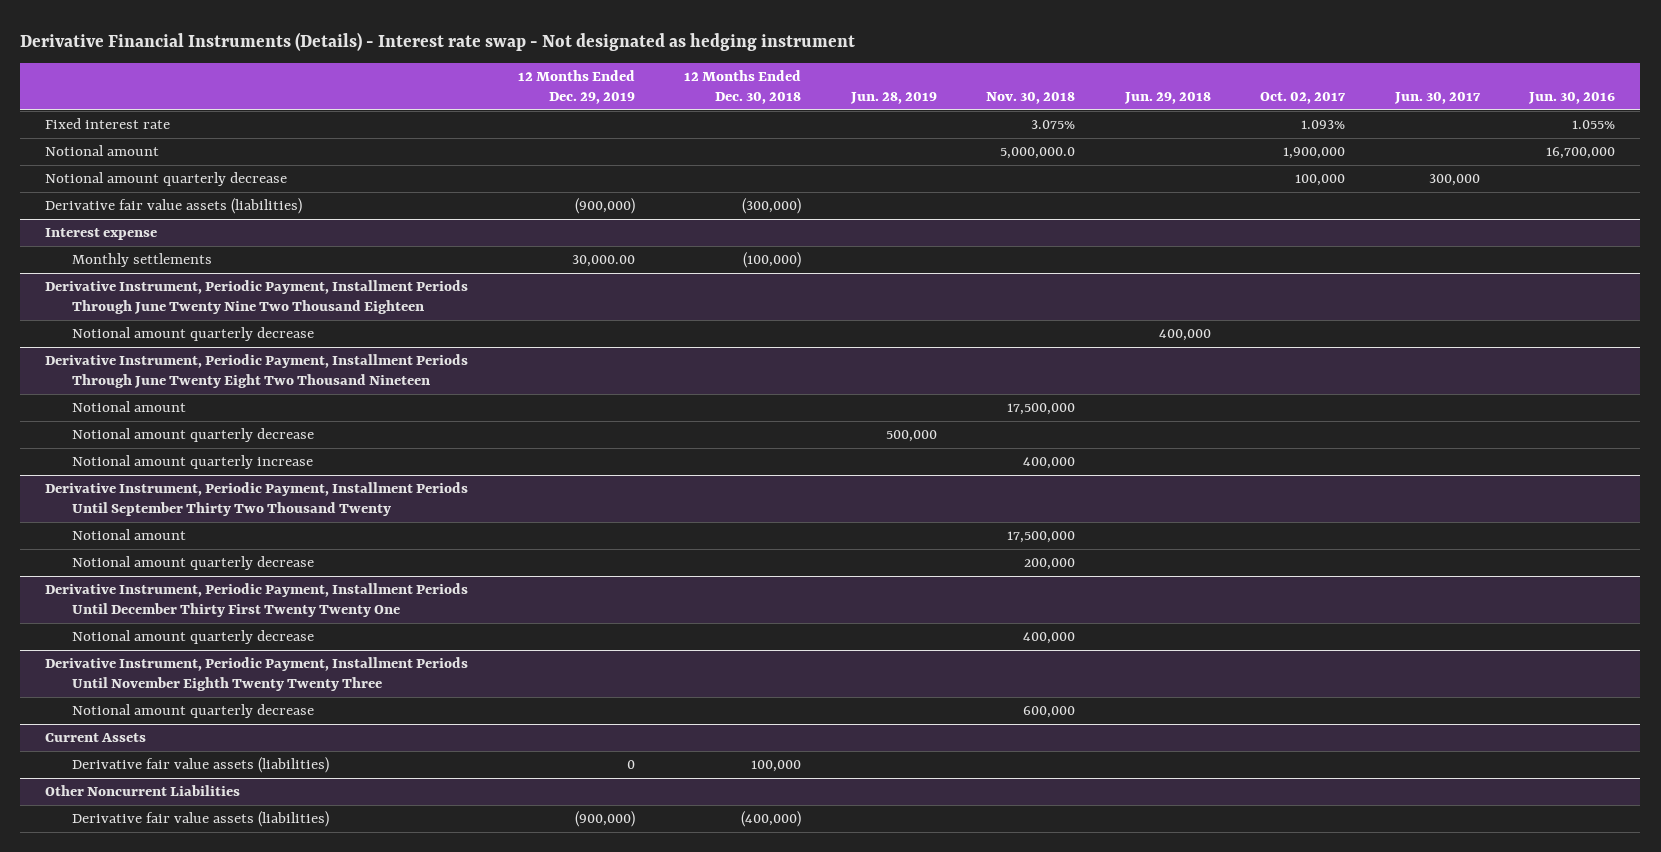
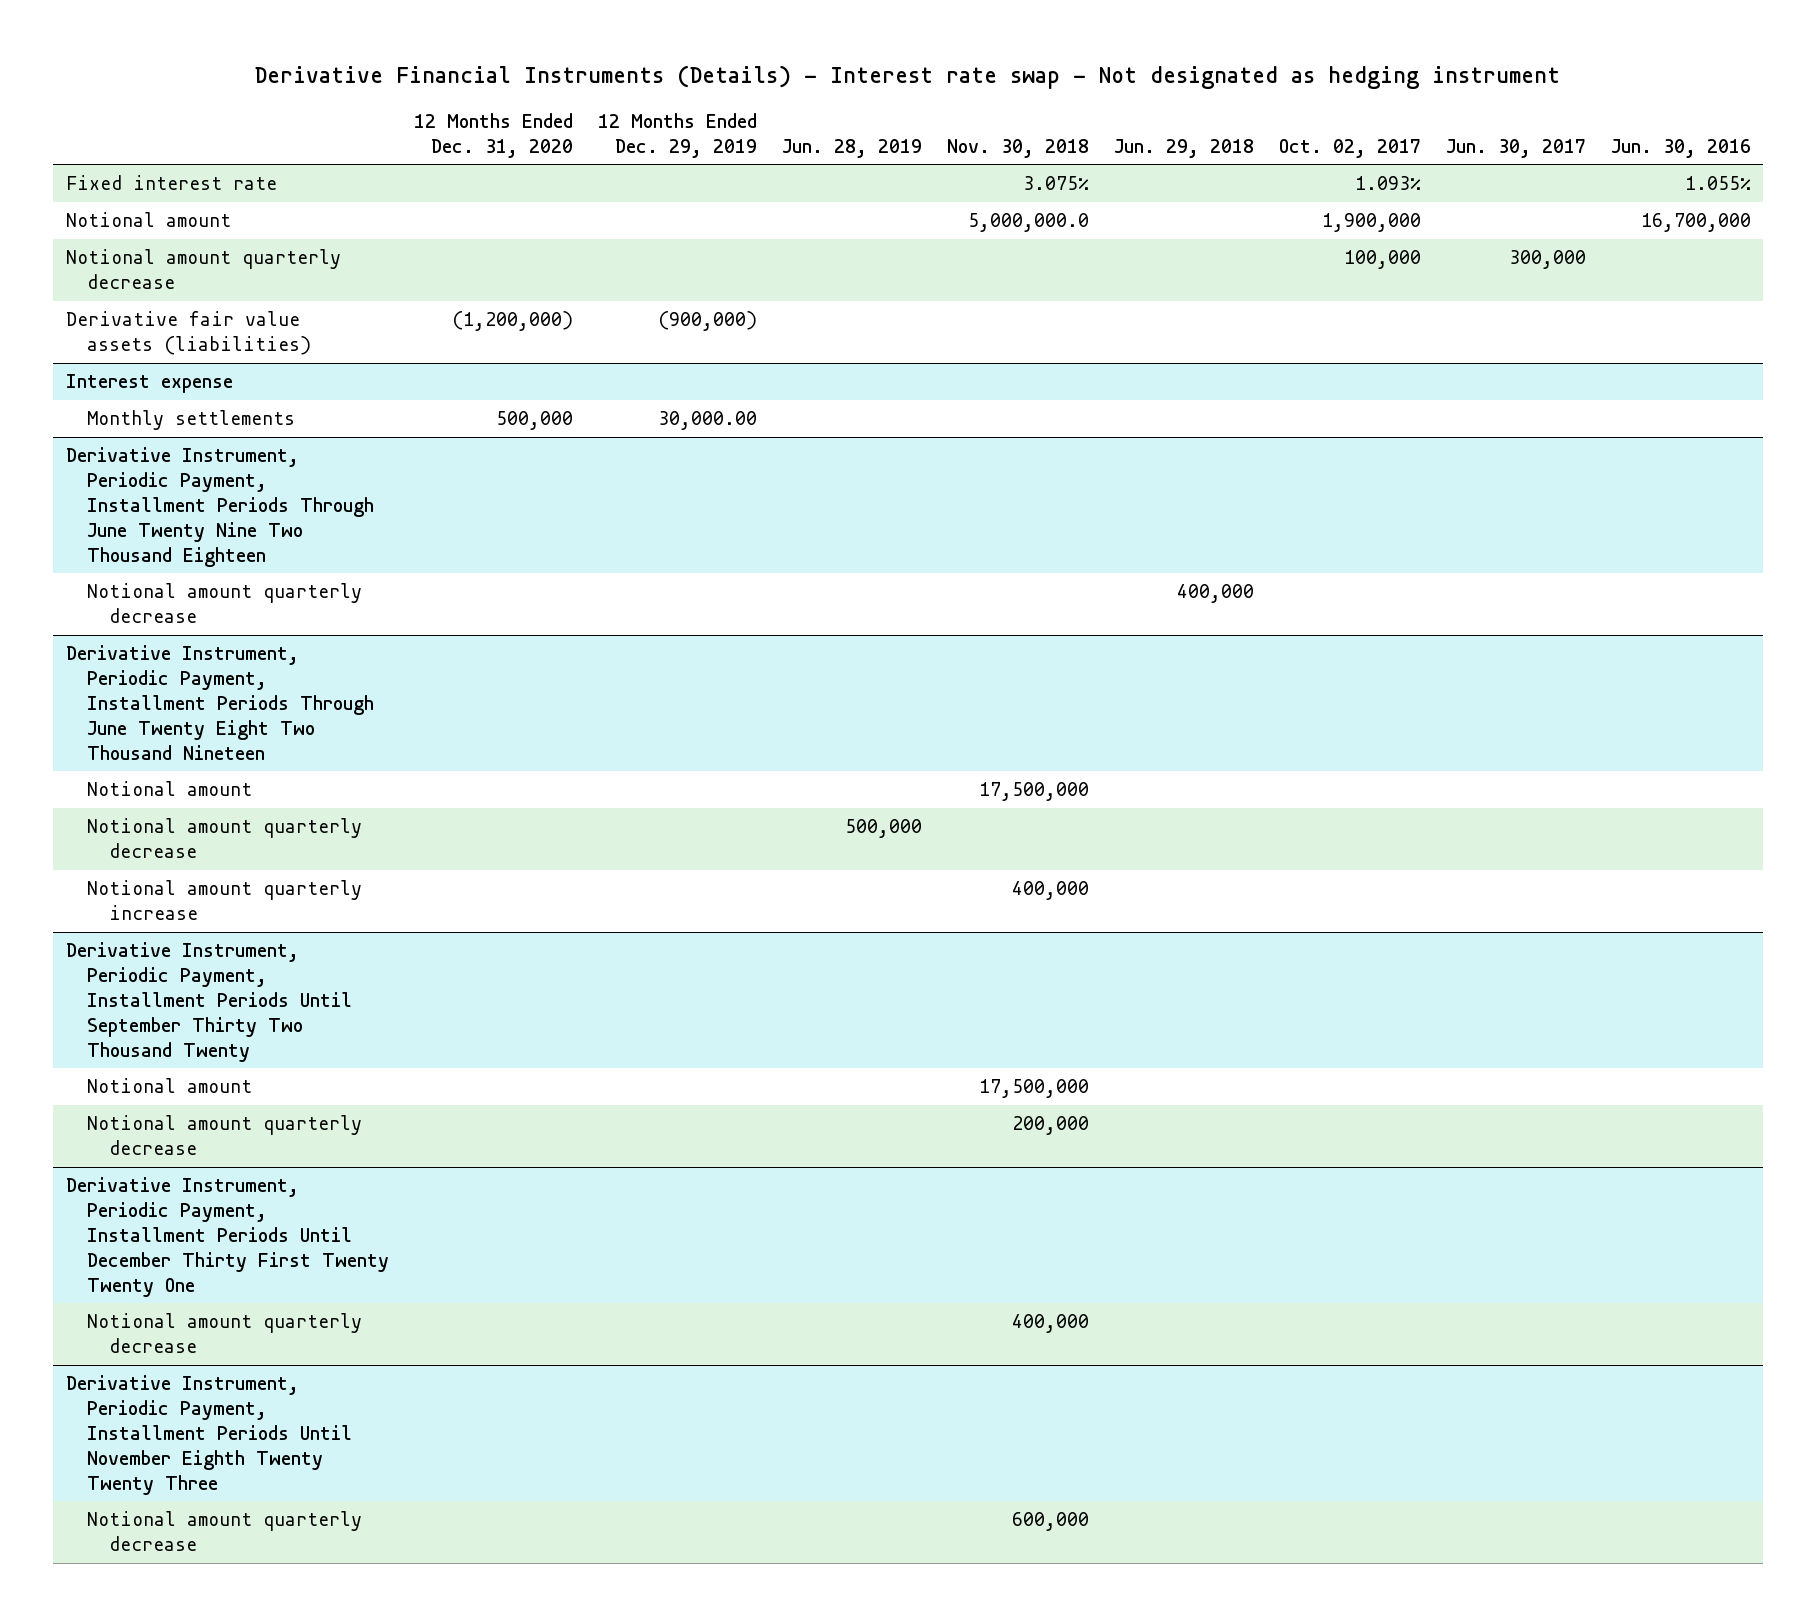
- | 12 Months Ended Dec. 29, 2019 | 12 Months Ended Dec. 30, 2018 | Jun. 28, 2019 | Nov. 30, 2018 | Jun. 29, 2018 | Oct. 02, 2017 | Jun. 30, 2017 | Jun. 30, 2016
+ | 12 Months Ended Dec. 31, 2020 | 12 Months Ended Dec. 29, 2019 | Jun. 28, 2019 | Nov. 30, 2018 | Jun. 29, 2018 | Oct. 02, 2017 | Jun. 30, 2017 | Jun. 30, 2016
- Current Assets
- Derivative fair value assets (liabilities) | 0 | 100,000 | | | | | |
- Other Noncurrent Liabilities
- Derivative fair value assets (liabilities) | (900,000) | (400,000) | | | | | |

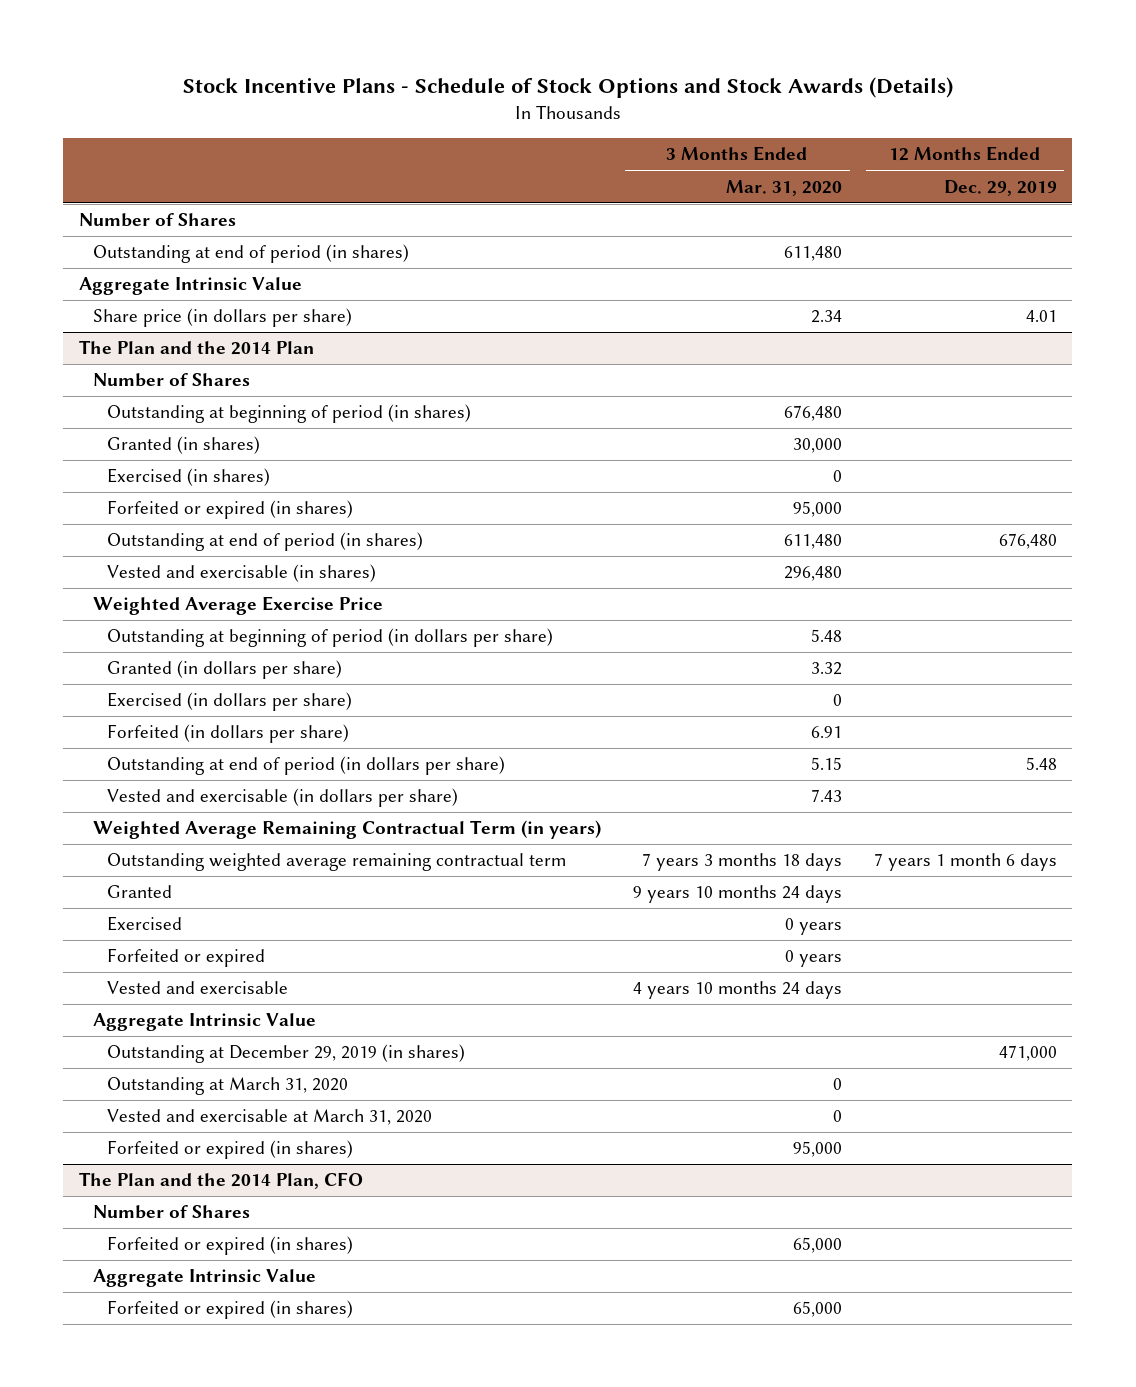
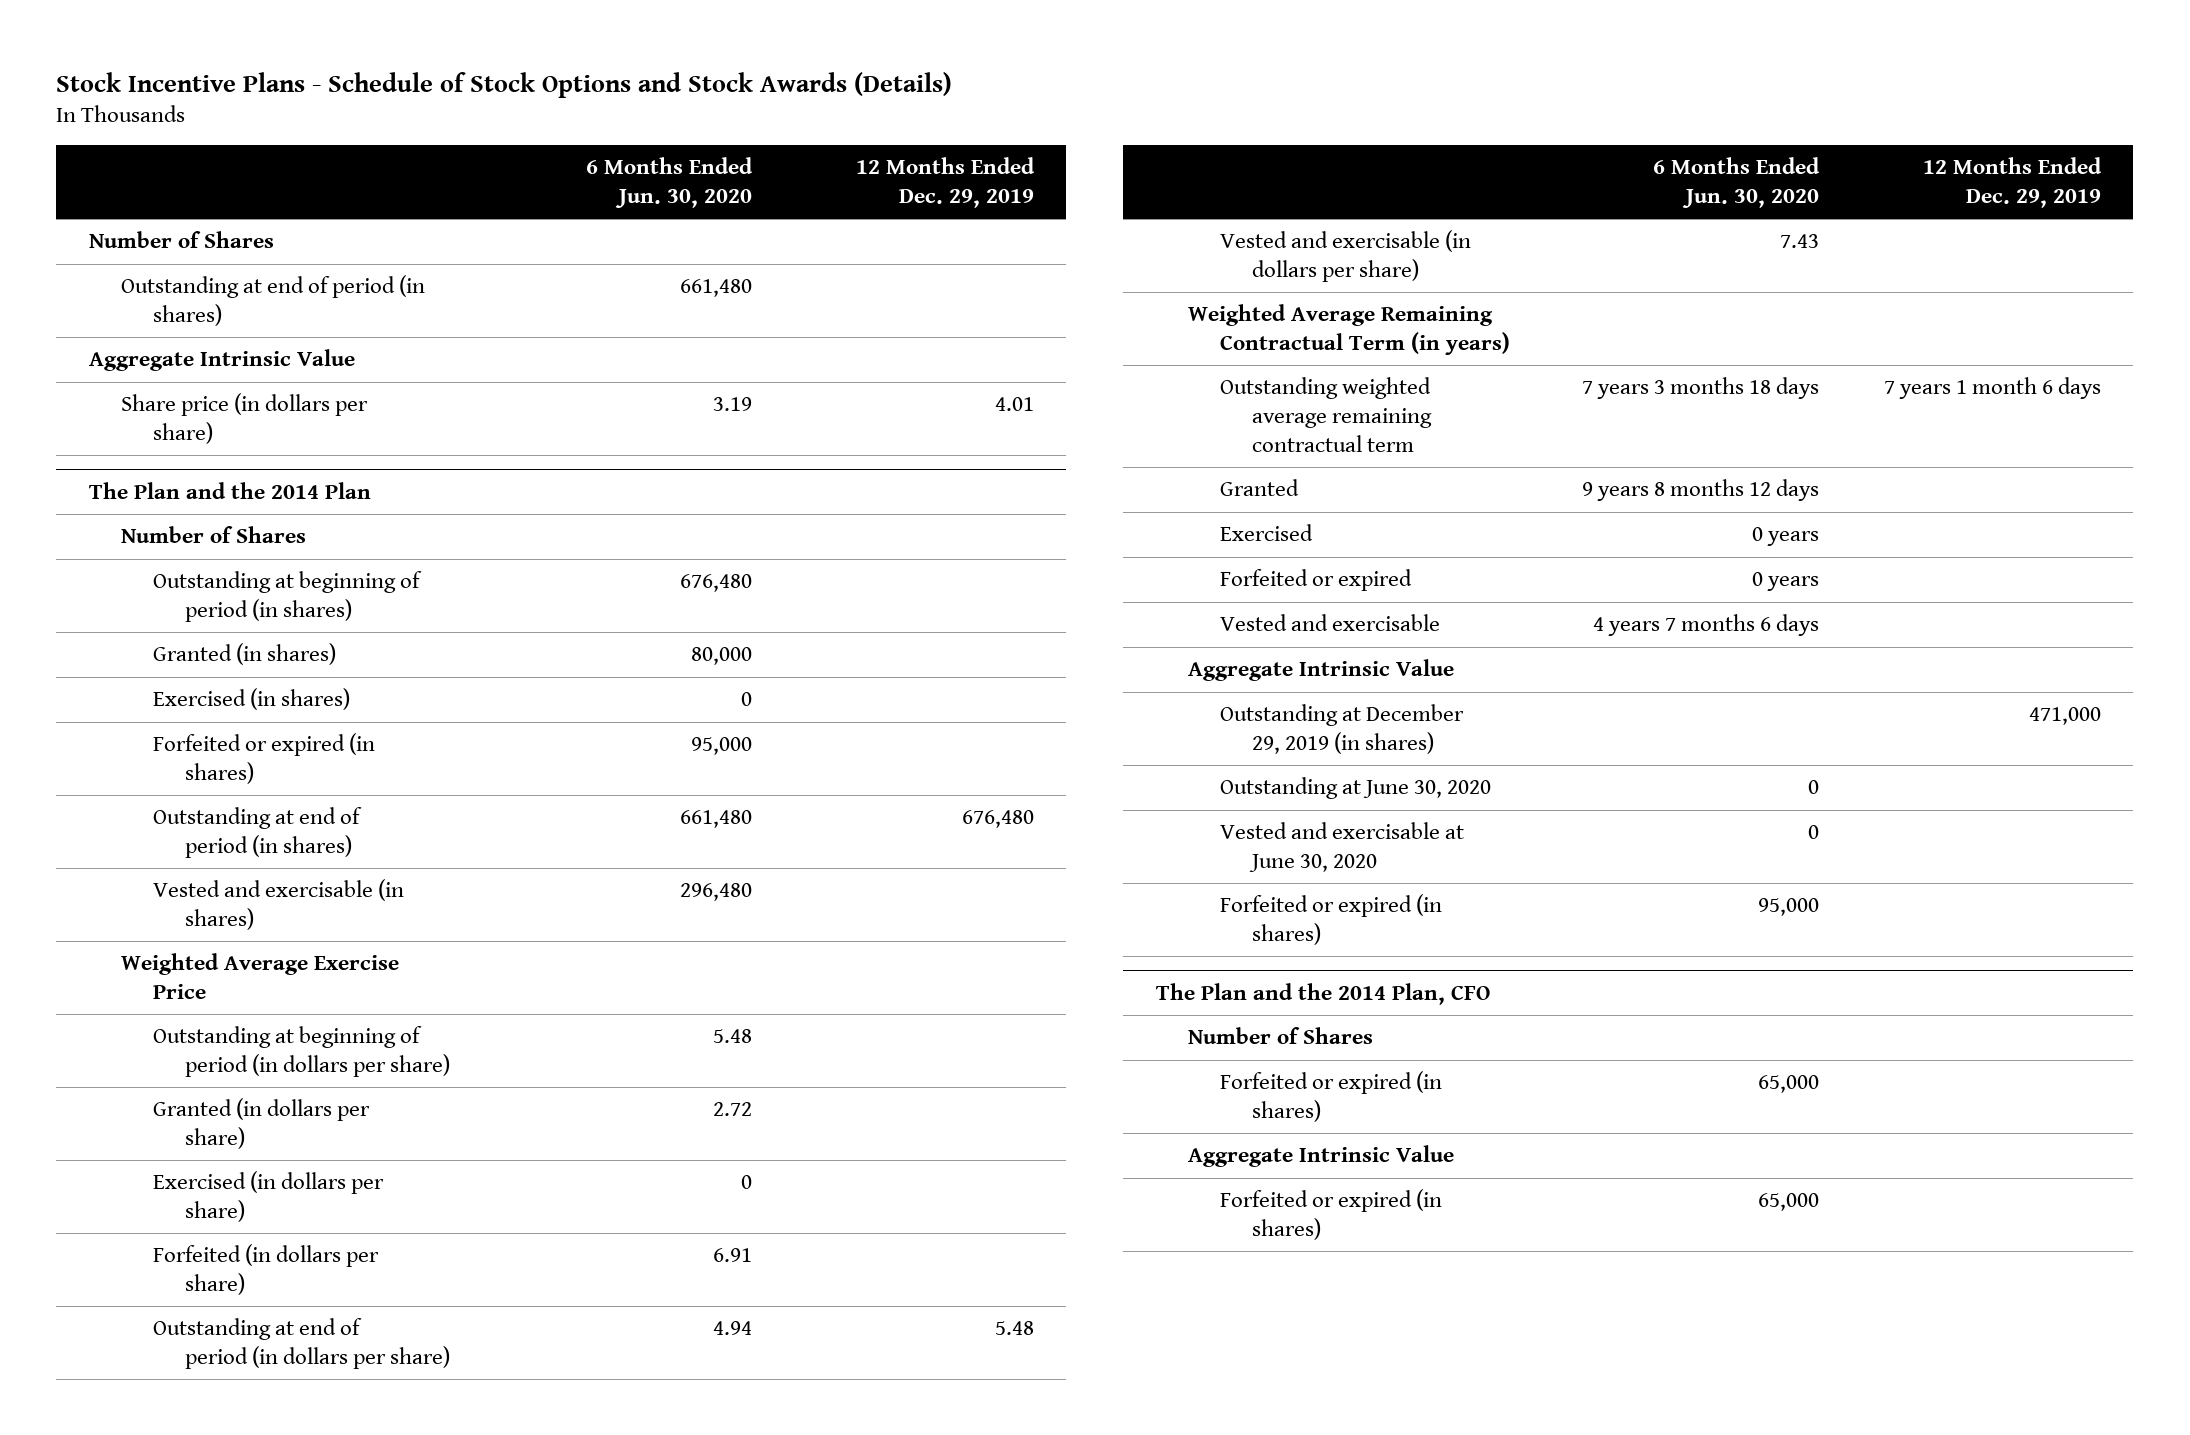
- | 3 Months Ended Mar. 31, 2020 | 12 Months Ended Dec. 29, 2019
+ | 6 Months Ended Jun. 30, 2020 | 12 Months Ended Dec. 29, 2019
@ The Plan and the 2014 Plan
- Outstanding at March 31, 2020 | 0 |
- Vested and exercisable at March 31, 2020 | 0 |
+ Outstanding at June 30, 2020 | 0 |
+ Vested and exercisable at June 30, 2020 | 0 |

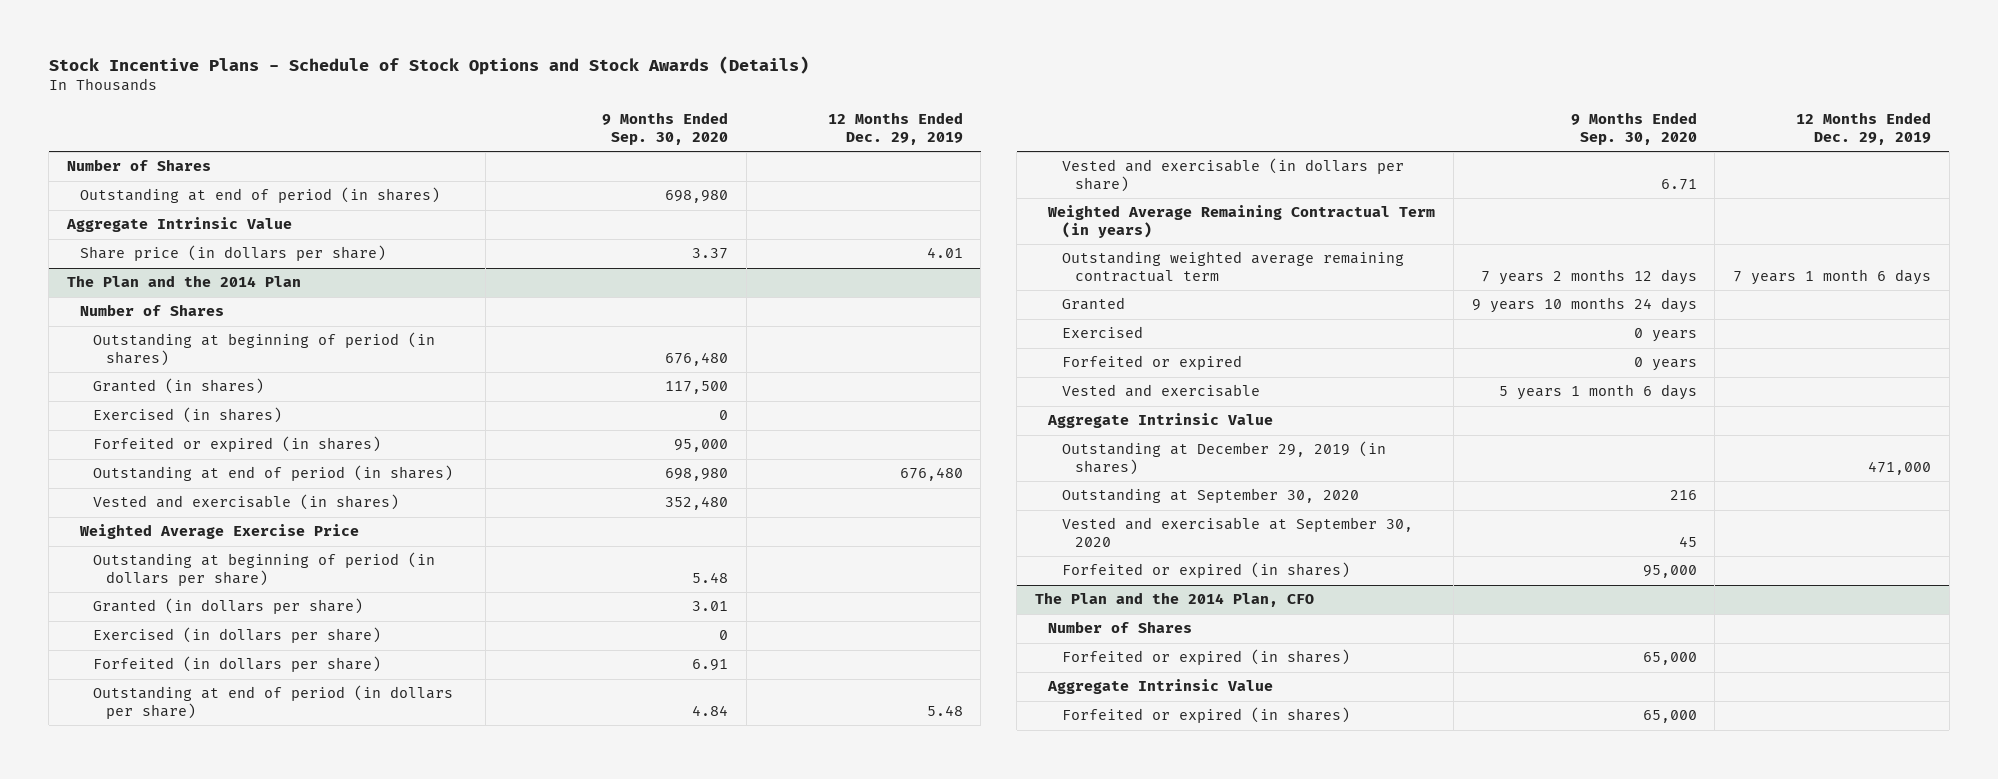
- | 6 Months Ended Jun. 30, 2020 | 12 Months Ended Dec. 29, 2019
+ | 9 Months Ended Sep. 30, 2020 | 12 Months Ended Dec. 29, 2019
@ The Plan and the 2014 Plan
- Outstanding at June 30, 2020 | 0 |
- Vested and exercisable at June 30, 2020 | 0 |
+ Outstanding at September 30, 2020 | 216 |
+ Vested and exercisable at September 30, 2020 | 45 |

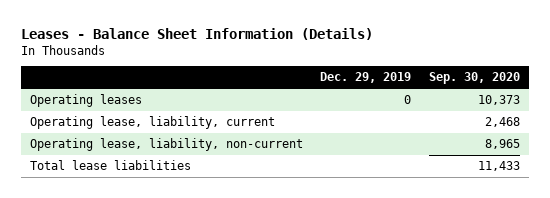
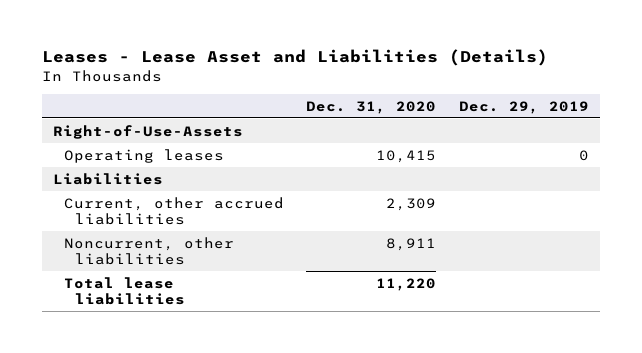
- Leases - Balance Sheet Information (Details)
+ Leases - Lease Asset and Liabilities (Details)
- | Dec. 29, 2019 | Sep. 30, 2020
+ | Dec. 31, 2020 | Dec. 29, 2019
+ Right-of-Use-Assets
- Operating lease, liability, current | | 2,468
- Operating lease, liability, non-current | | 8,965
+ Liabilities
+ Current, other accrued liabilities | 2,309 |
+ Noncurrent, other liabilities | 8,911 |

